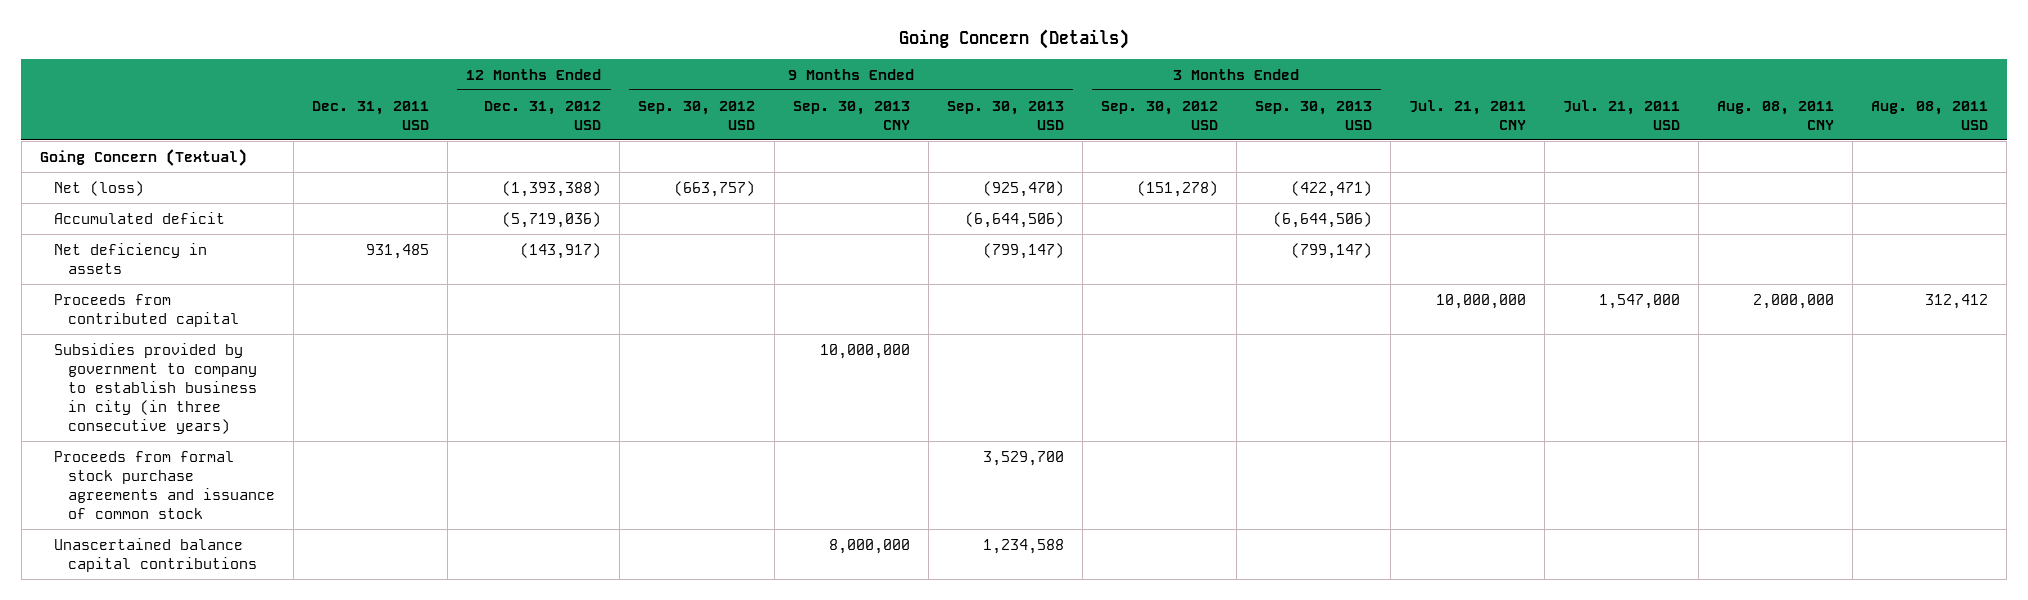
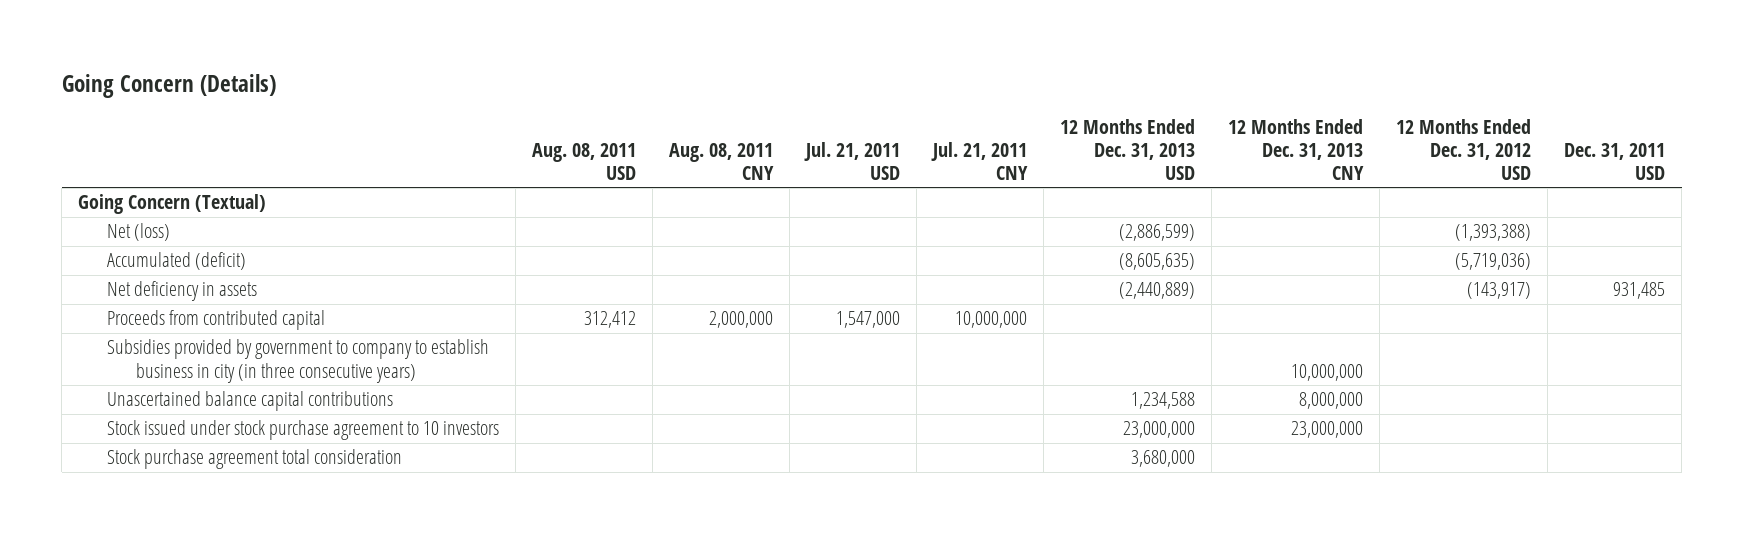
- | Dec. 31, 2011 USD | 12 Months Ended Dec. 31, 2012 USD | 9 Months Ended Sep. 30, 2012 USD | 9 Months Ended Sep. 30, 2013 CNY | 9 Months Ended Sep. 30, 2013 USD | 3 Months Ended Sep. 30, 2012 USD | 3 Months Ended Sep. 30, 2013 USD | Jul. 21, 2011 CNY | Jul. 21, 2011 USD | Aug. 08, 2011 CNY | Aug. 08, 2011 USD
+ | Aug. 08, 2011 USD | Aug. 08, 2011 CNY | Jul. 21, 2011 USD | Jul. 21, 2011 CNY | 12 Months Ended Dec. 31, 2013 USD | 12 Months Ended Dec. 31, 2013 CNY | 12 Months Ended Dec. 31, 2012 USD | Dec. 31, 2011 USD
- Accumulated deficit | | (5,719,036) | | | (6,644,506) | | (6,644,506) | | | |
+ Accumulated (deficit) | | | | | (8,605,635) | | (5,719,036) |
- Proceeds from formal stock purchase agreements and issuance of common stock | | | | | 3,529,700 | | | | | |
+ Stock issued under stock purchase agreement to 10 investors | | | | | 23,000,000 | 23,000,000 | |
+ Stock purchase agreement total consideration | | | | | 3,680,000 | | |

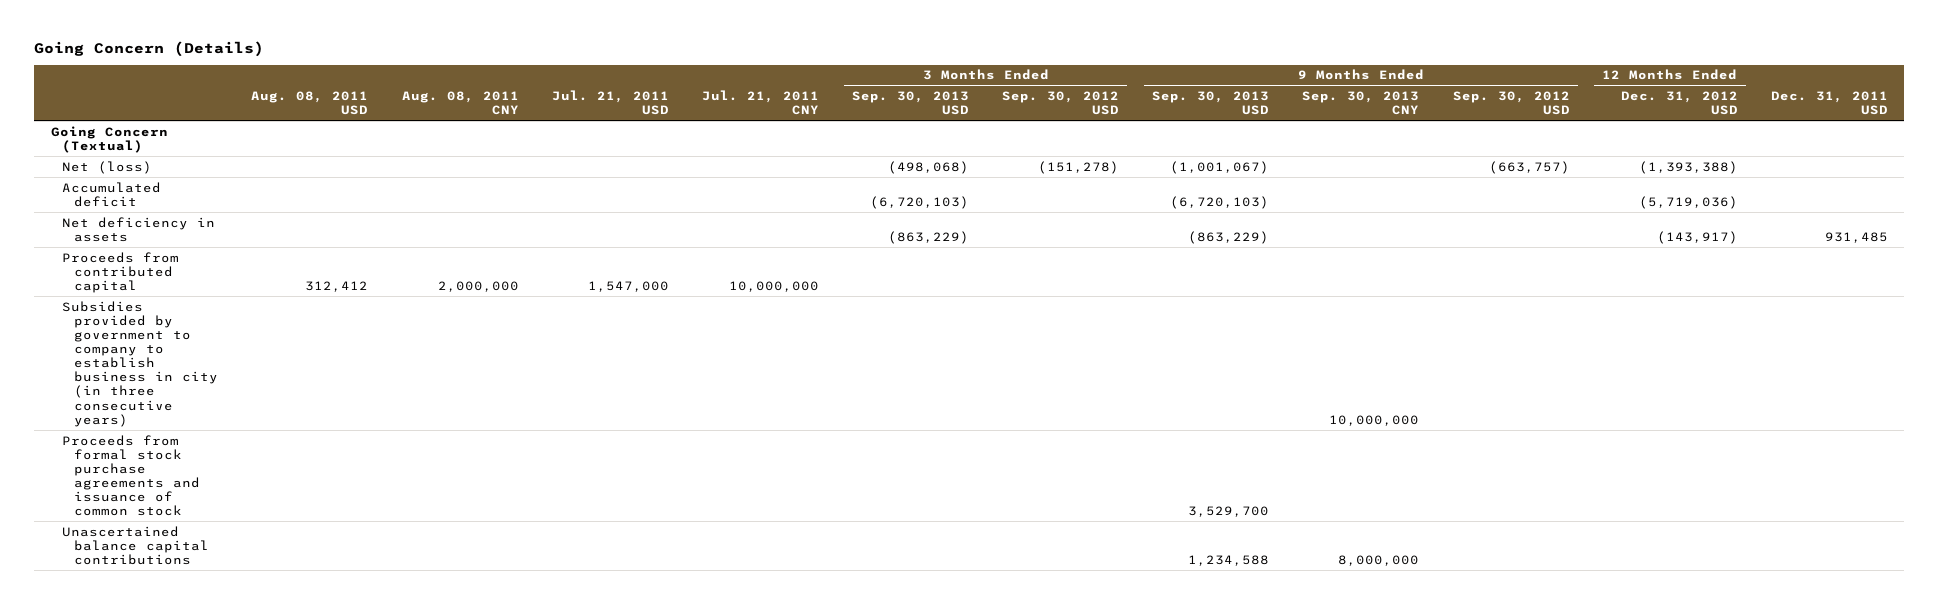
- | Aug. 08, 2011 USD | Aug. 08, 2011 CNY | Jul. 21, 2011 USD | Jul. 21, 2011 CNY | 12 Months Ended Dec. 31, 2013 USD | 12 Months Ended Dec. 31, 2013 CNY | 12 Months Ended Dec. 31, 2012 USD | Dec. 31, 2011 USD
+ | Aug. 08, 2011 USD | Aug. 08, 2011 CNY | Jul. 21, 2011 USD | Jul. 21, 2011 CNY | 3 Months Ended Sep. 30, 2013 USD | 3 Months Ended Sep. 30, 2012 USD | 9 Months Ended Sep. 30, 2013 USD | 9 Months Ended Sep. 30, 2013 CNY | 9 Months Ended Sep. 30, 2012 USD | 12 Months Ended Dec. 31, 2012 USD | Dec. 31, 2011 USD
- Accumulated (deficit) | | | | | (8,605,635) | | (5,719,036) |
+ Accumulated deficit | | | | | (6,720,103) | | (6,720,103) | | | (5,719,036) |
+ Proceeds from formal stock purchase agreements and issuance of common stock | | | | | | | 3,529,700 | | | |
- Stock issued under stock purchase agreement to 10 investors | | | | | 23,000,000 | 23,000,000 | |
- Stock purchase agreement total consideration | | | | | 3,680,000 | | |

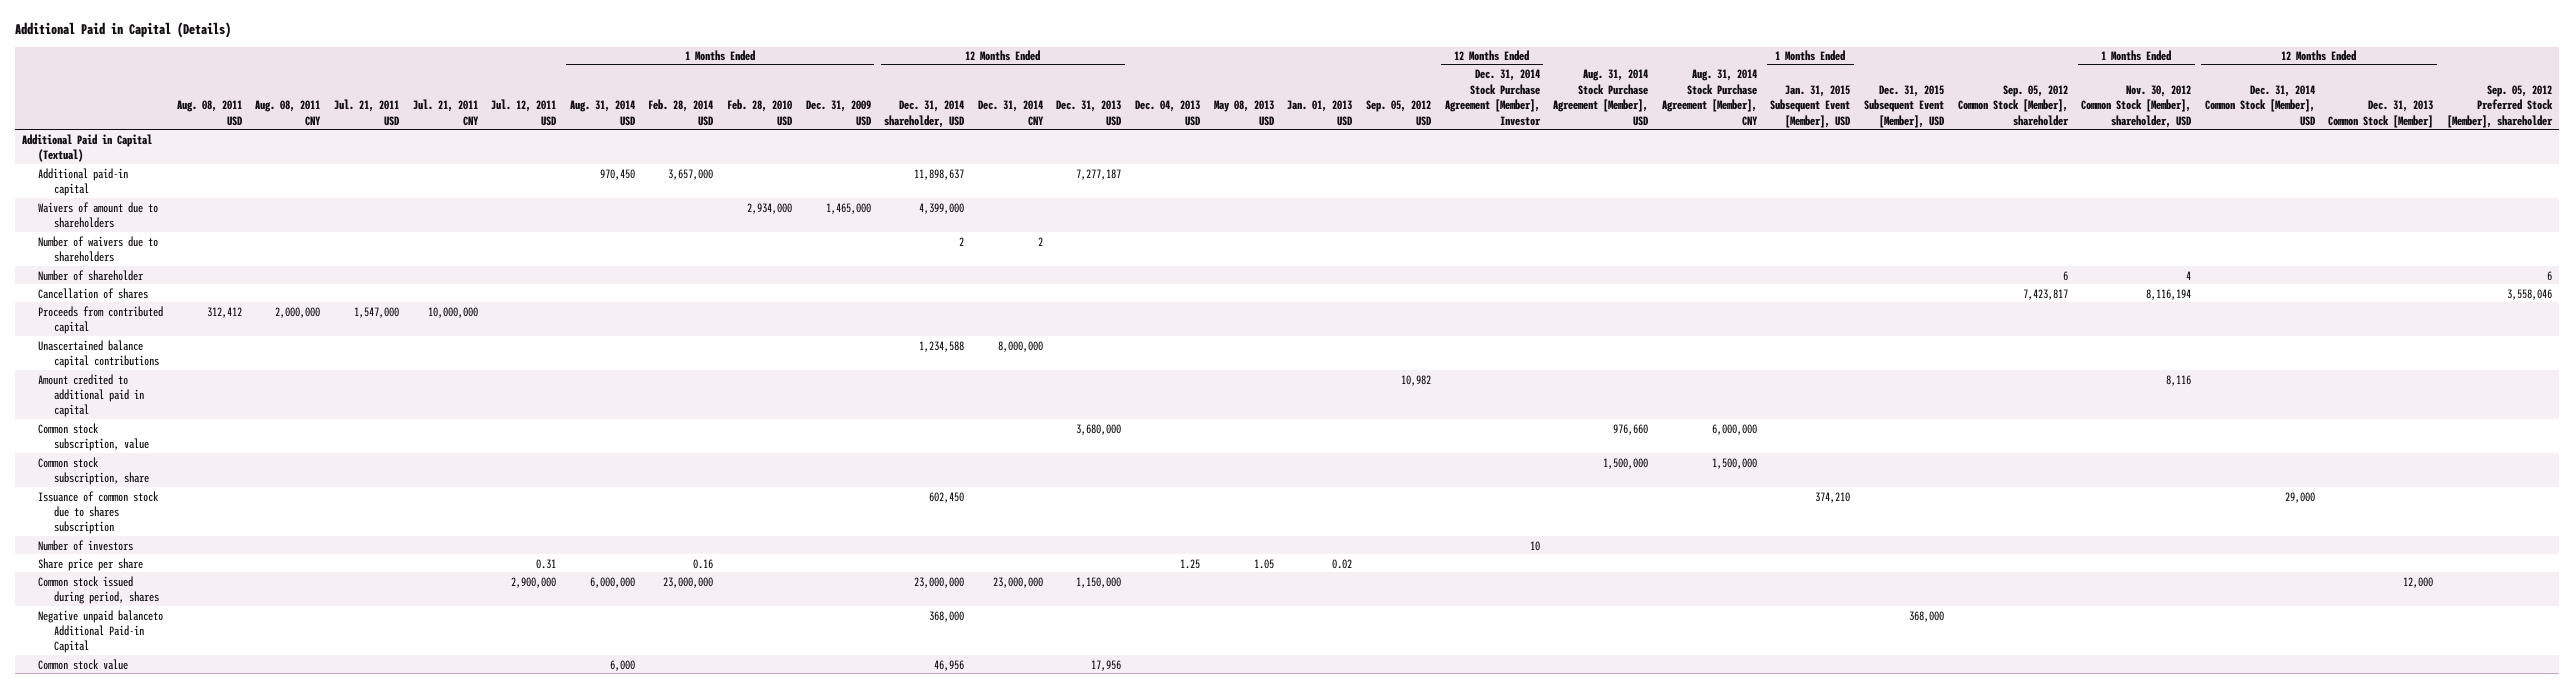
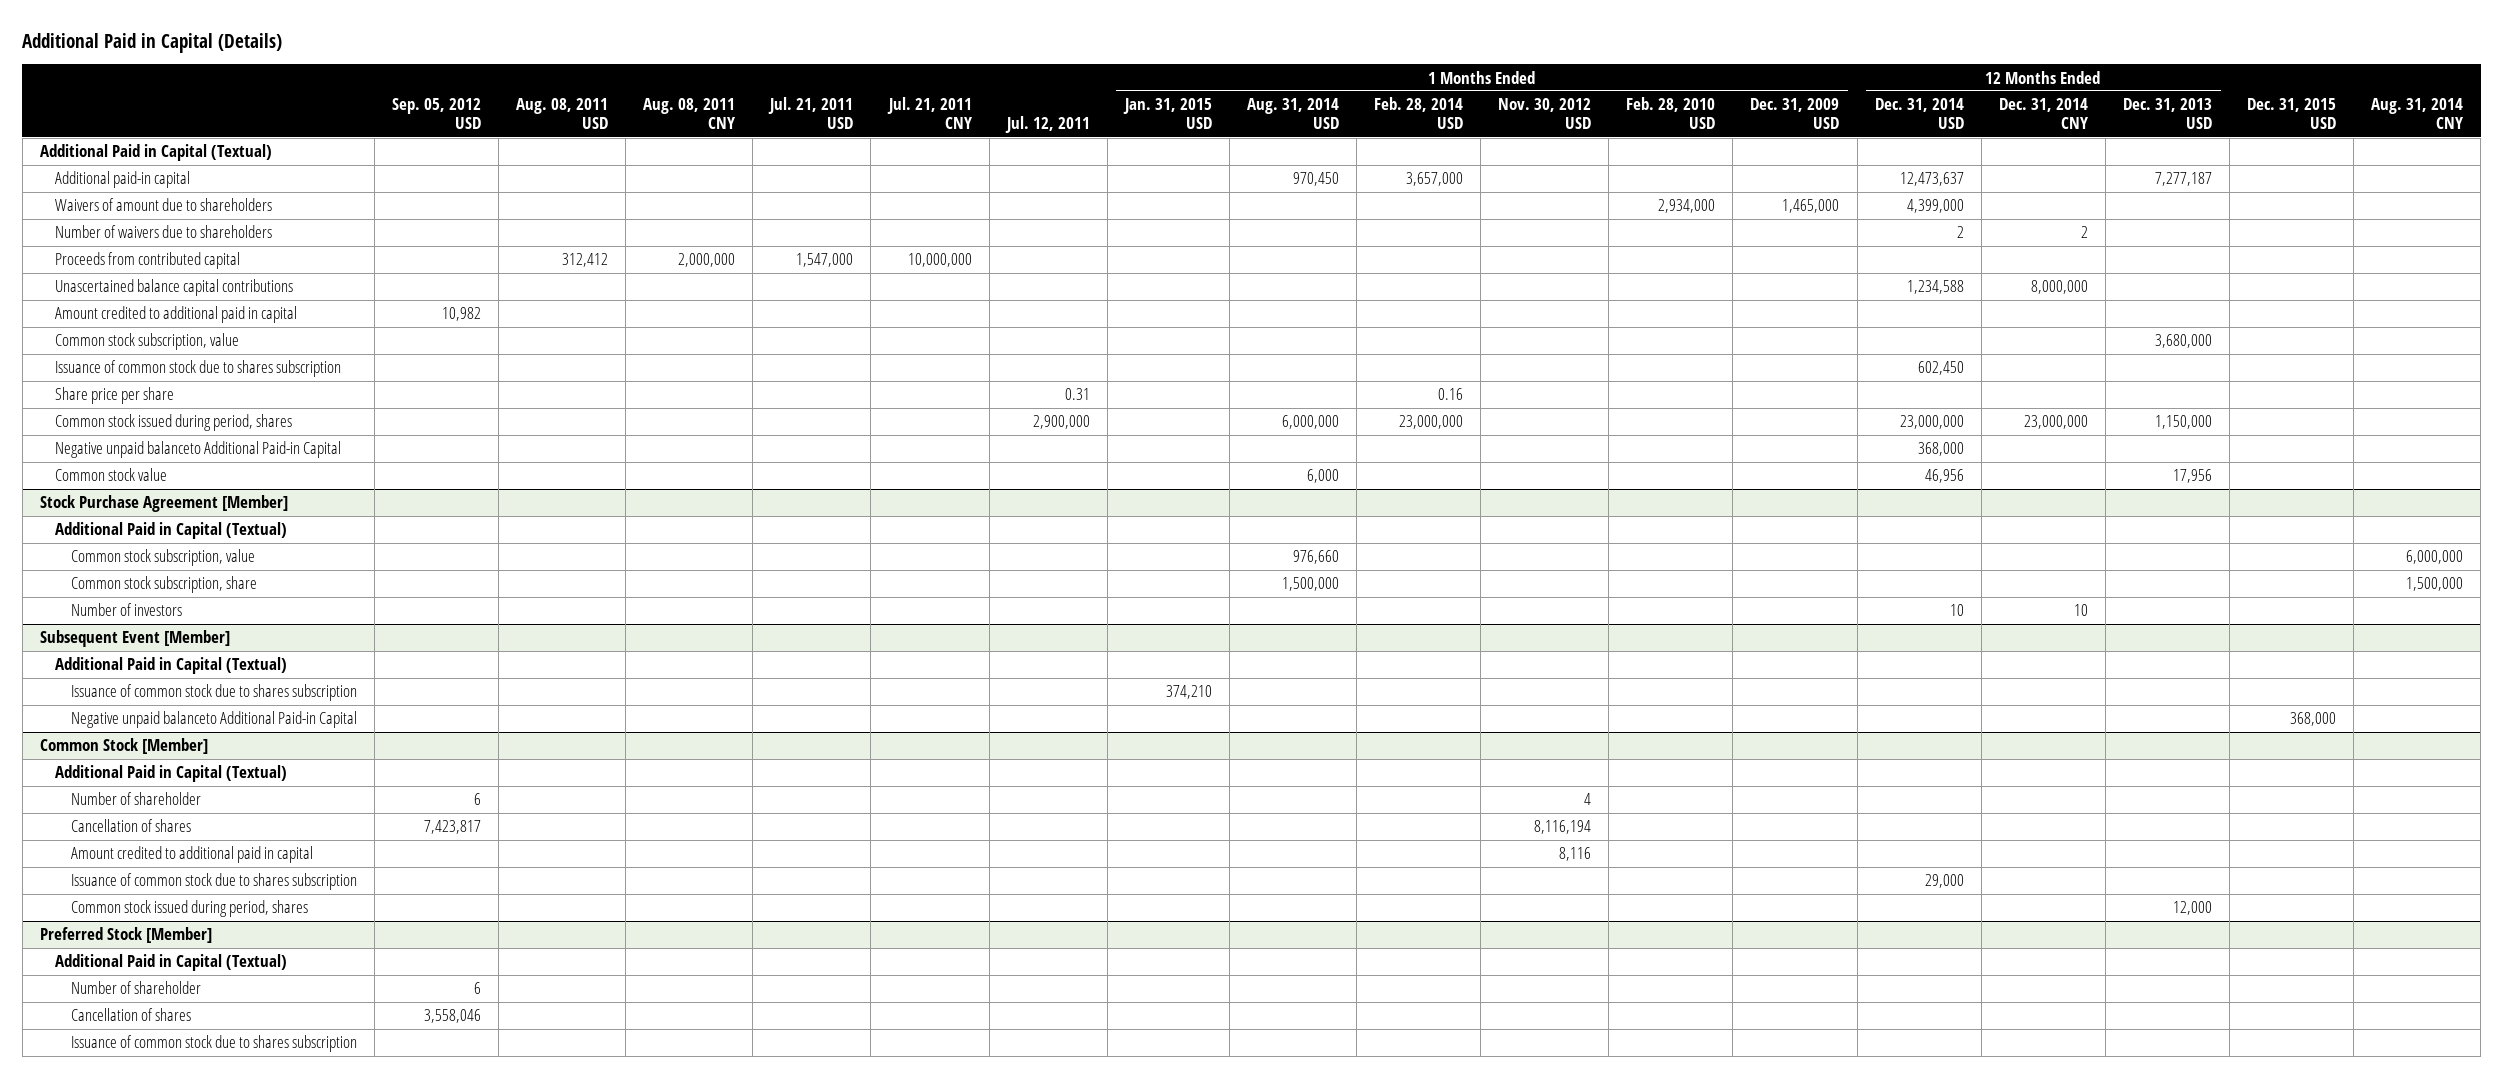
- | Aug. 08, 2011 USD | Aug. 08, 2011 CNY | Jul. 21, 2011 USD | Jul. 21, 2011 CNY | Jul. 12, 2011 USD | 1 Months Ended Aug. 31, 2014 USD | 1 Months Ended Feb. 28, 2014 USD | 1 Months Ended Feb. 28, 2010 USD | 1 Months Ended Dec. 31, 2009 USD | 12 Months Ended Dec. 31, 2014 shareholder, USD | 12 Months Ended Dec. 31, 2014 CNY | 12 Months Ended Dec. 31, 2013 USD | Dec. 04, 2013 USD | May 08, 2013 USD | Jan. 01, 2013 USD | Sep. 05, 2012 USD | 12 Months Ended Dec. 31, 2014 Stock Purchase Agreement [Member], Investor | Aug. 31, 2014 Stock Purchase Agreement [Member], USD | Aug. 31, 2014 Stock Purchase Agreement [Member], CNY | 1 Months Ended Jan. 31, 2015 Subsequent Event [Member], USD | Dec. 31, 2015 Subsequent Event [Member], USD | Sep. 05, 2012 Common Stock [Member], shareholder | 1 Months Ended Nov. 30, 2012 Common Stock [Member], shareholder, USD | 12 Months Ended Dec. 31, 2014 Common Stock [Member], USD | 12 Months Ended Dec. 31, 2013 Common Stock [Member] | Sep. 05, 2012 Preferred Stock [Member], shareholder
+ | Sep. 05, 2012 USD | Aug. 08, 2011 USD | Aug. 08, 2011 CNY | Jul. 21, 2011 USD | Jul. 21, 2011 CNY | Jul. 12, 2011 | 1 Months Ended Jan. 31, 2015 USD | 1 Months Ended Aug. 31, 2014 USD | 1 Months Ended Feb. 28, 2014 USD | 1 Months Ended Nov. 30, 2012 USD | 1 Months Ended Feb. 28, 2010 USD | 1 Months Ended Dec. 31, 2009 USD | 12 Months Ended Dec. 31, 2014 USD | 12 Months Ended Dec. 31, 2014 CNY | 12 Months Ended Dec. 31, 2013 USD | Dec. 31, 2015 USD | Aug. 31, 2014 CNY
- Number of shareholder | | | | | | | | | | | | | | | | | | | | | | 6 | 4 | | | 6
- Cancellation of shares | | | | | | | | | | | | | | | | | | | | | | 7,423,817 | 8,116,194 | | | 3,558,046
- Common stock subscription, share | | | | | | | | | | | | | | | | | | 1,500,000 | 1,500,000 | | | | | | |
- Number of investors | | | | | | | | | | | | | | | | | 10 | | | | | | | | |
+ Stock Purchase Agreement [Member]
+ Additional Paid in Capital (Textual)
+ Common stock subscription, value | | | | | | | | 976,660 | | | | | | | | | 6,000,000
+ Common stock subscription, share | | | | | | | | 1,500,000 | | | | | | | | | 1,500,000
+ Number of investors | | | | | | | | | | | | | 10 | 10 | | |
+ Subsequent Event [Member]
+ Additional Paid in Capital (Textual)
+ Issuance of common stock due to shares subscription | | | | | | | 374,210 | | | | | | | | | |
+ Negative unpaid balanceto Additional Paid-in Capital | | | | | | | | | | | | | | | | 368,000 |
+ Common Stock [Member]
+ Additional Paid in Capital (Textual)
+ Number of shareholder | 6 | | | | | | | | | 4 | | | | | | |
+ Cancellation of shares | 7,423,817 | | | | | | | | | 8,116,194 | | | | | | |
+ Amount credited to additional paid in capital | | | | | | | | | | 8,116 | | | | | | |
+ Issuance of common stock due to shares subscription | | | | | | | | | | | | | 29,000 | | | |
+ Common stock issued during period, shares | | | | | | | | | | | | | | | 12,000 | |
+ Preferred Stock [Member]
+ Additional Paid in Capital (Textual)
+ Number of shareholder | 6 | | | | | | | | | | | | | | | |
+ Cancellation of shares | 3,558,046 | | | | | | | | | | | | | | | |
+ Issuance of common stock due to shares subscription

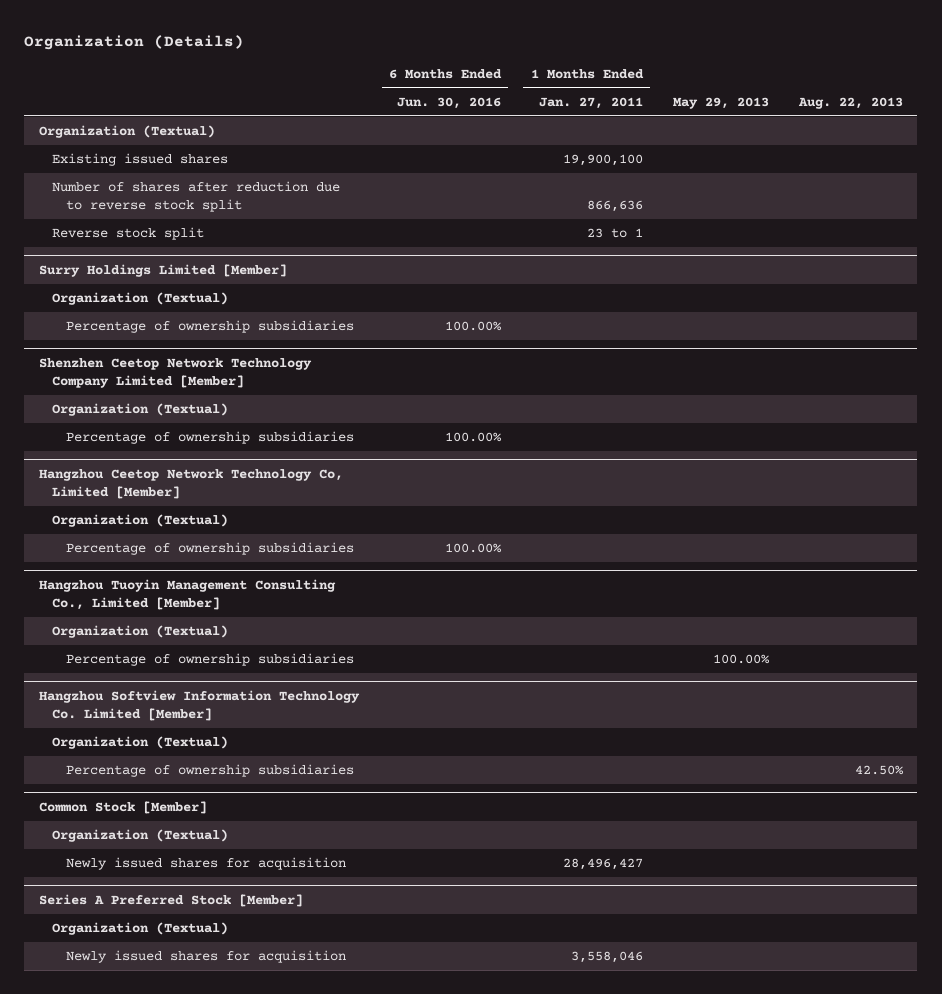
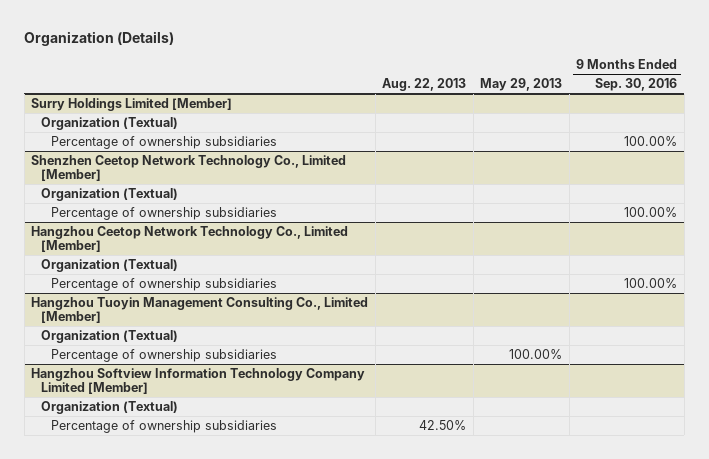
- | 6 Months Ended Jun. 30, 2016 | 1 Months Ended Jan. 27, 2011 | May 29, 2013 | Aug. 22, 2013
+ | Aug. 22, 2013 | May 29, 2013 | 9 Months Ended Sep. 30, 2016
- Organization (Textual)
- Existing issued shares | | 19,900,100 | |
- Number of shares after reduction due to reverse stock split | | 866,636 | |
- Reverse stock split | | 23 to 1 | |
- Shenzhen Ceetop Network Technology Company Limited [Member]
+ Shenzhen Ceetop Network Technology Co., Limited [Member]
- Hangzhou Ceetop Network Technology Co, Limited [Member]
+ Hangzhou Ceetop Network Technology Co., Limited [Member]
- Hangzhou Softview Information Technology Co. Limited [Member]
+ Hangzhou Softview Information Technology Company Limited [Member]
- Common Stock [Member]
- Organization (Textual)
- Newly issued shares for acquisition | | 28,496,427 | |
- Series A Preferred Stock [Member]
- Organization (Textual)
- Newly issued shares for acquisition | | 3,558,046 | |

